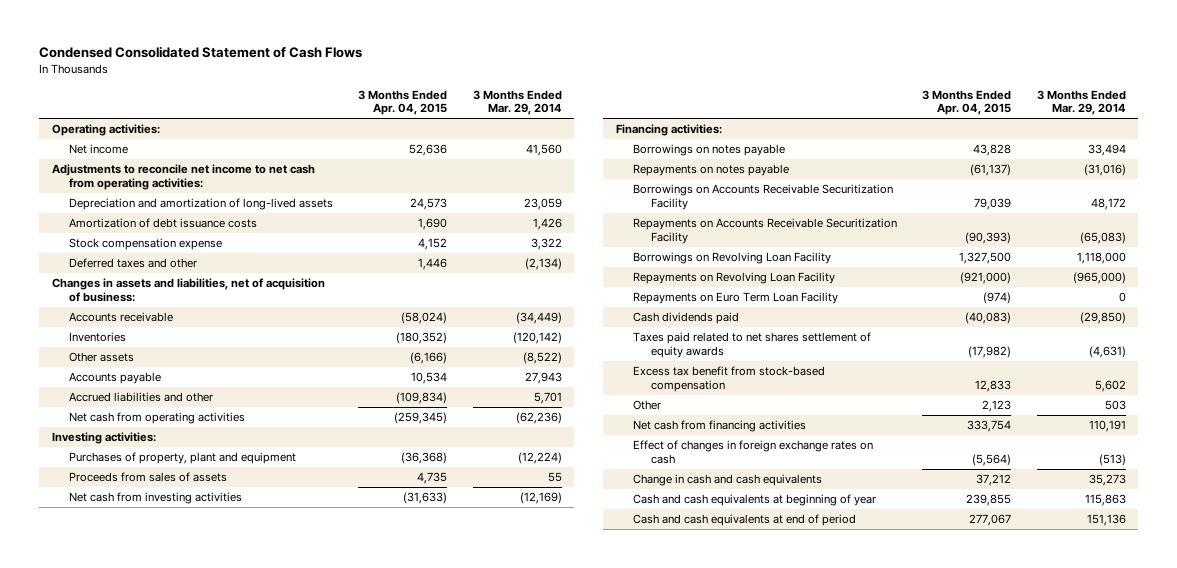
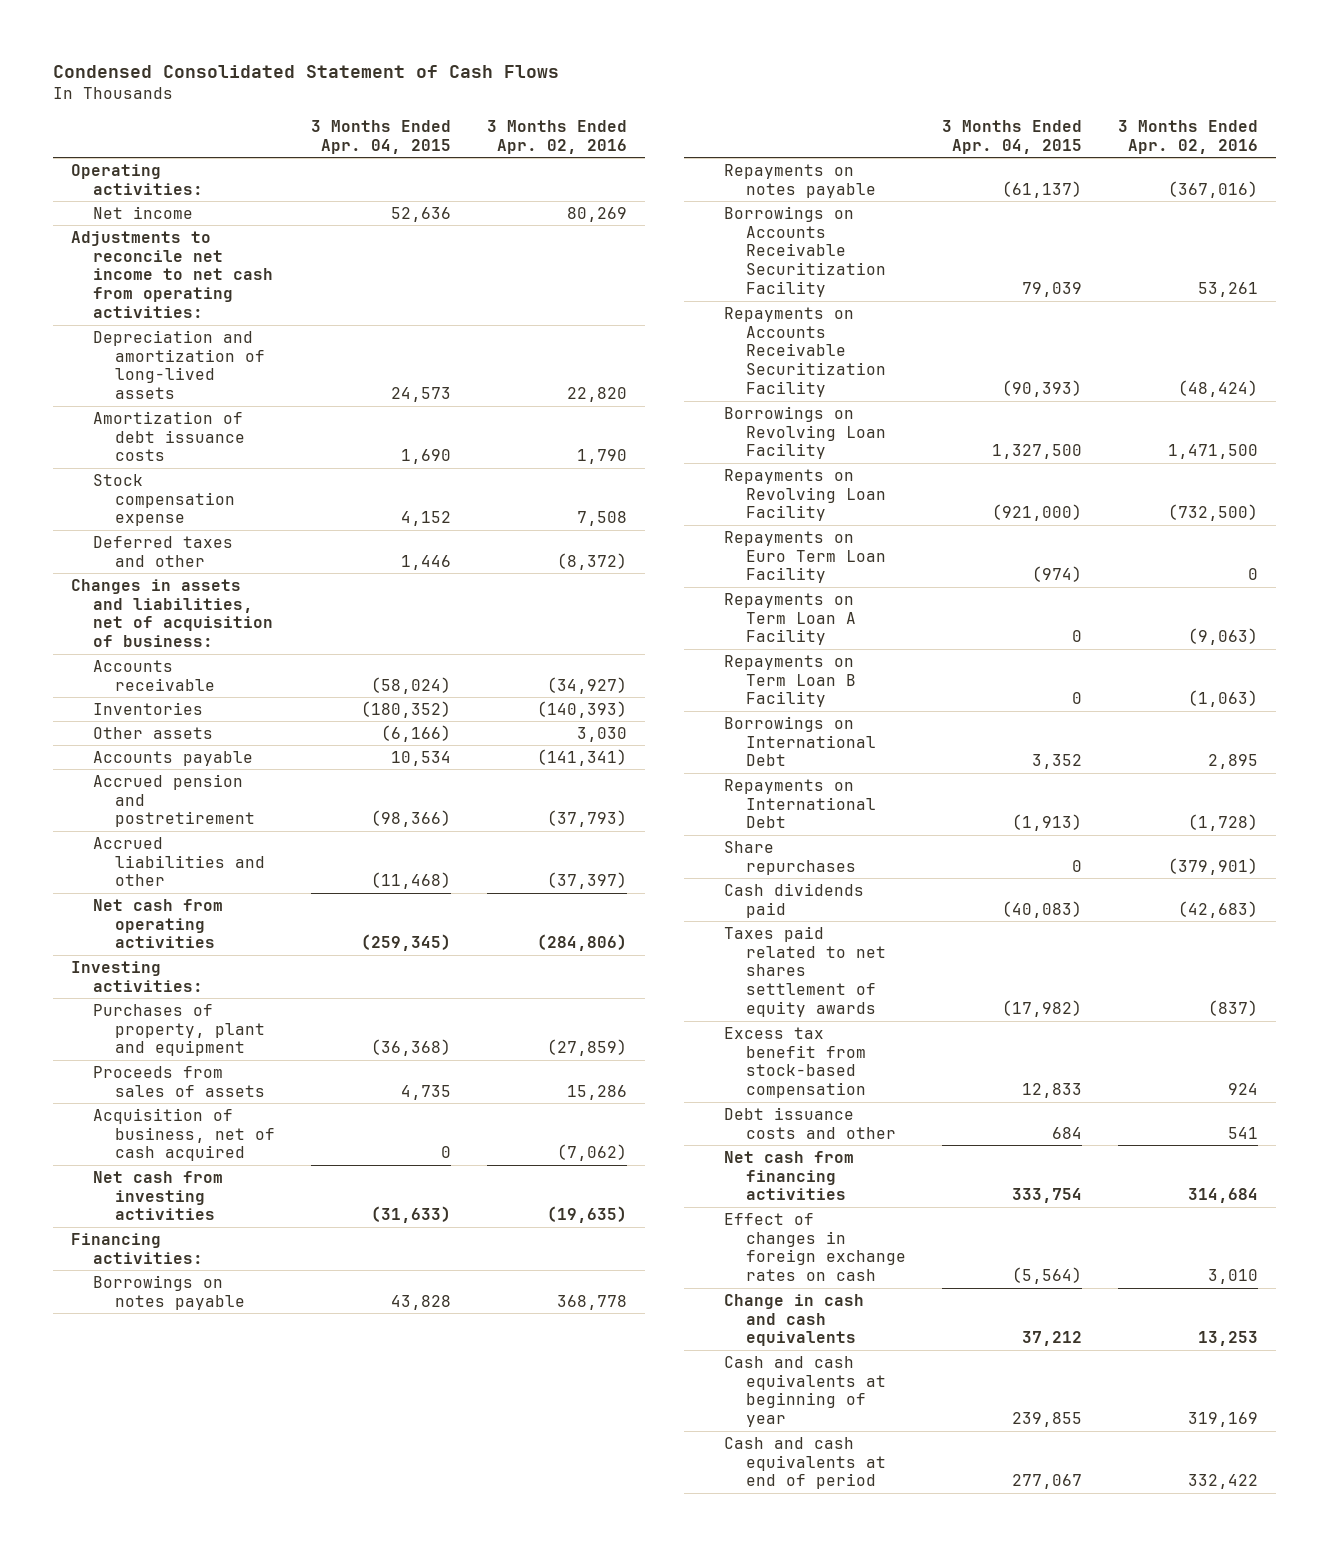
- | 3 Months Ended Apr. 04, 2015 | 3 Months Ended Mar. 29, 2014
+ | 3 Months Ended Apr. 04, 2015 | 3 Months Ended Apr. 02, 2016
- Accrued liabilities and other | (109,834) | 5,701
+ Accrued pension and postretirement | (98,366) | (37,793)
+ Accrued liabilities and other | (11,468) | (37,397)
+ Acquisition of business, net of cash acquired | 0 | (7,062)
+ Repayments on Term Loan A Facility | 0 | (9,063)
+ Repayments on Term Loan B Facility | 0 | (1,063)
+ Borrowings on International Debt | 3,352 | 2,895
+ Repayments on International Debt | (1,913) | (1,728)
+ Share repurchases | 0 | (379,901)
- Other | 2,123 | 503
+ Debt issuance costs and other | 684 | 541

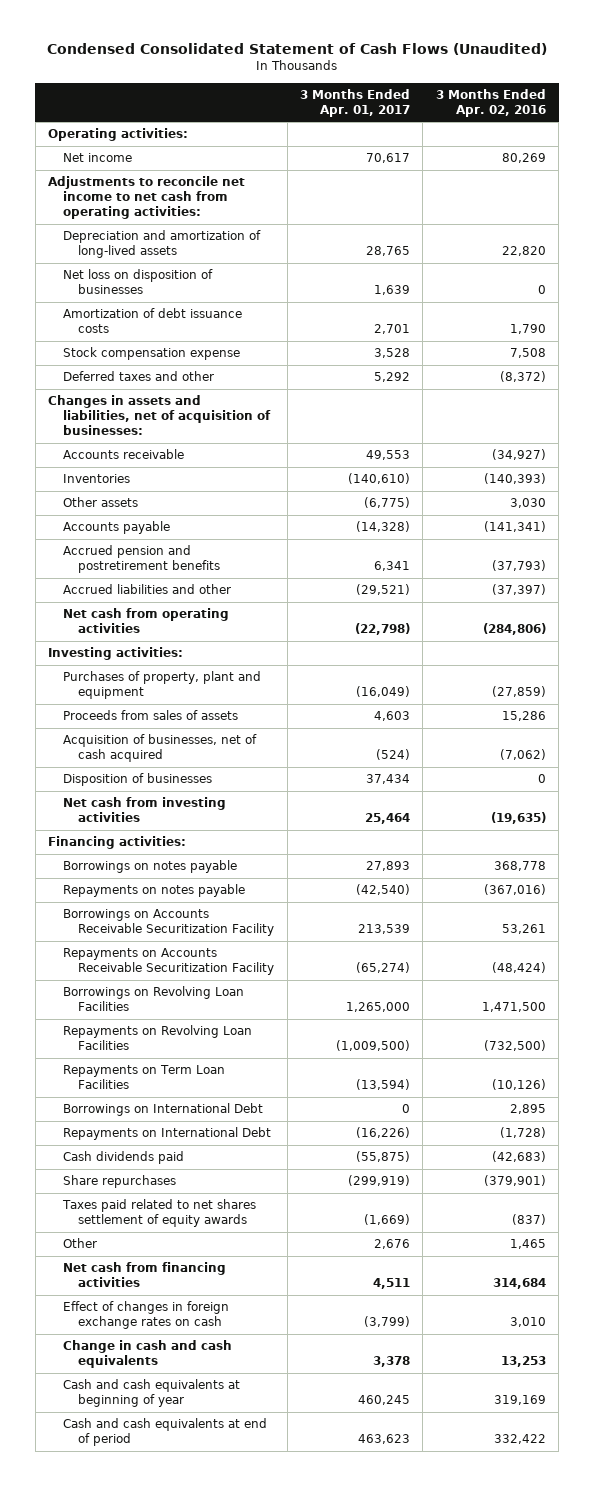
- Condensed Consolidated Statement of Cash Flows
+ Condensed Consolidated Statement of Cash Flows (Unaudited)
- | 3 Months Ended Apr. 04, 2015 | 3 Months Ended Apr. 02, 2016
+ | 3 Months Ended Apr. 01, 2017 | 3 Months Ended Apr. 02, 2016
+ Net loss on disposition of businesses | 1,639 | 0
- Changes in assets and liabilities, net of acquisition of business:
+ Changes in assets and liabilities, net of acquisition of businesses:
- Accrued pension and postretirement | (98,366) | (37,793)
+ Accrued pension and postretirement benefits | 6,341 | (37,793)
- Acquisition of business, net of cash acquired | 0 | (7,062)
+ Acquisition of businesses, net of cash acquired | (524) | (7,062)
+ Disposition of businesses | 37,434 | 0
- Borrowings on Revolving Loan Facility | 1,327,500 | 1,471,500
- Repayments on Revolving Loan Facility | (921,000) | (732,500)
- Repayments on Euro Term Loan Facility | (974) | 0
- Repayments on Term Loan A Facility | 0 | (9,063)
- Repayments on Term Loan B Facility | 0 | (1,063)
+ Borrowings on Revolving Loan Facilities | 1,265,000 | 1,471,500
+ Repayments on Revolving Loan Facilities | (1,009,500) | (732,500)
+ Repayments on Term Loan Facilities | (13,594) | (10,126)
moved down: Share repurchases | (299,919) | (379,901)
- Excess tax benefit from stock-based compensation | 12,833 | 924
- Debt issuance costs and other | 684 | 541
+ Other | 2,676 | 1,465

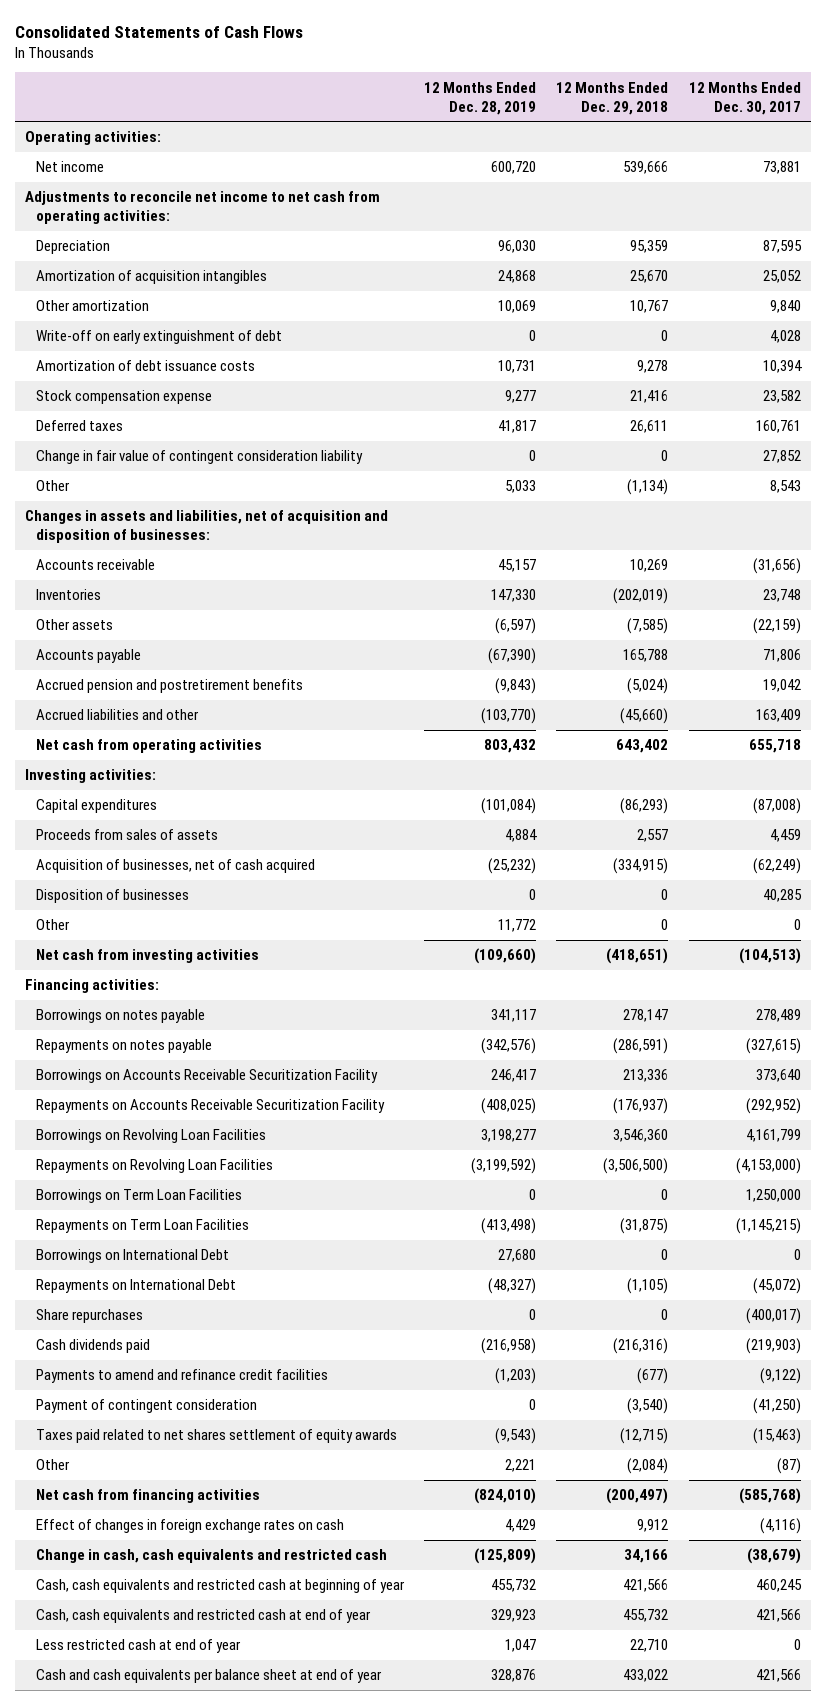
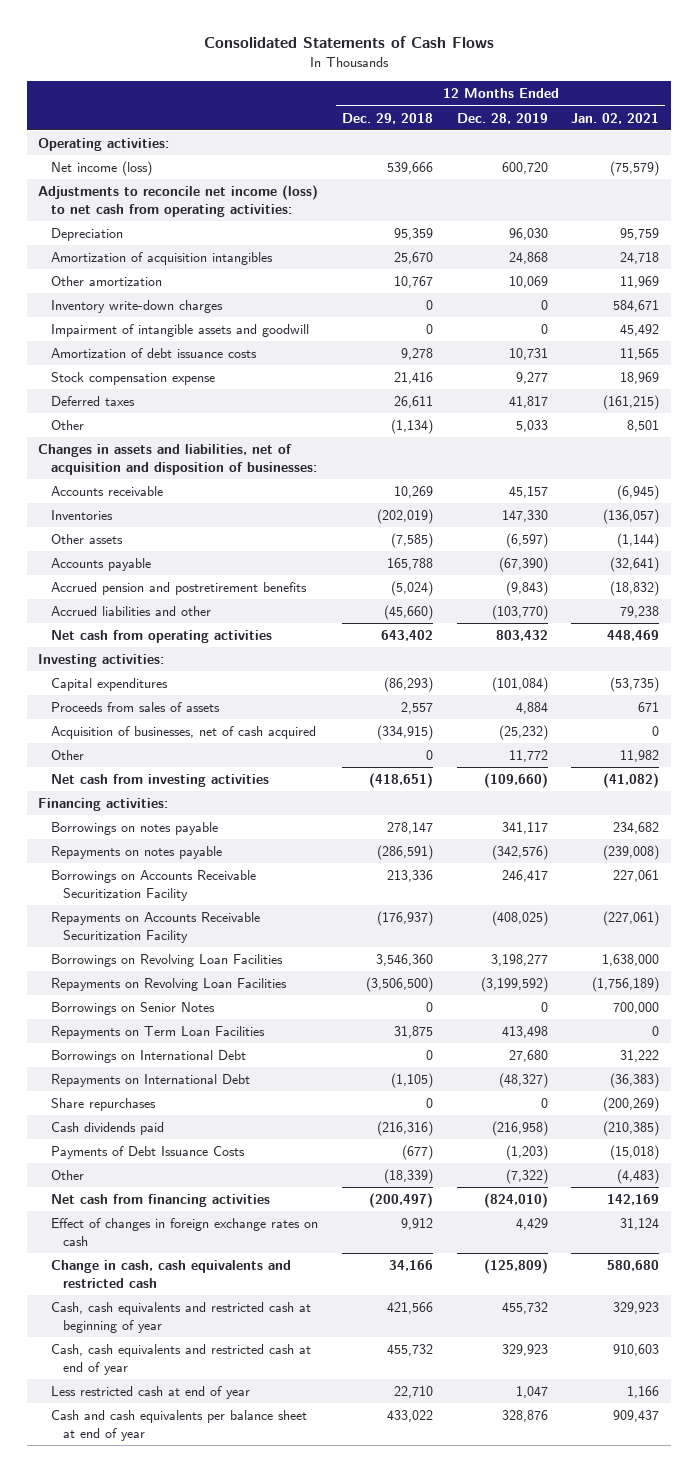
- | 12 Months Ended Dec. 28, 2019 | 12 Months Ended Dec. 29, 2018 | 12 Months Ended Dec. 30, 2017
+ | 12 Months Ended Dec. 29, 2018 | 12 Months Ended Dec. 28, 2019 | 12 Months Ended Jan. 02, 2021
- Net income | 600,720 | 539,666 | 73,881
- Adjustments to reconcile net income to net cash from operating activities:
+ Net income (loss) | 539,666 | 600,720 | (75,579)
+ Adjustments to reconcile net income (loss) to net cash from operating activities:
- Write-off on early extinguishment of debt | 0 | 0 | 4,028
+ Inventory write-down charges | 0 | 0 | 584,671
+ Impairment of intangible assets and goodwill | 0 | 0 | 45,492
- Change in fair value of contingent consideration liability | 0 | 0 | 27,852
- Disposition of businesses | 0 | 0 | 40,285
- Borrowings on Term Loan Facilities | 0 | 0 | 1,250,000
- Repayments on Term Loan Facilities | (413,498) | (31,875) | (1,145,215)
+ Borrowings on Senior Notes | 0 | 0 | 700,000
+ Repayments on Term Loan Facilities | 31,875 | 413,498 | 0
- Payments to amend and refinance credit facilities | (1,203) | (677) | (9,122)
- Payment of contingent consideration | 0 | (3,540) | (41,250)
- Taxes paid related to net shares settlement of equity awards | (9,543) | (12,715) | (15,463)
- Other | 2,221 | (2,084) | (87)
+ Payments of Debt Issuance Costs | (677) | (1,203) | (15,018)
+ Other | (18,339) | (7,322) | (4,483)

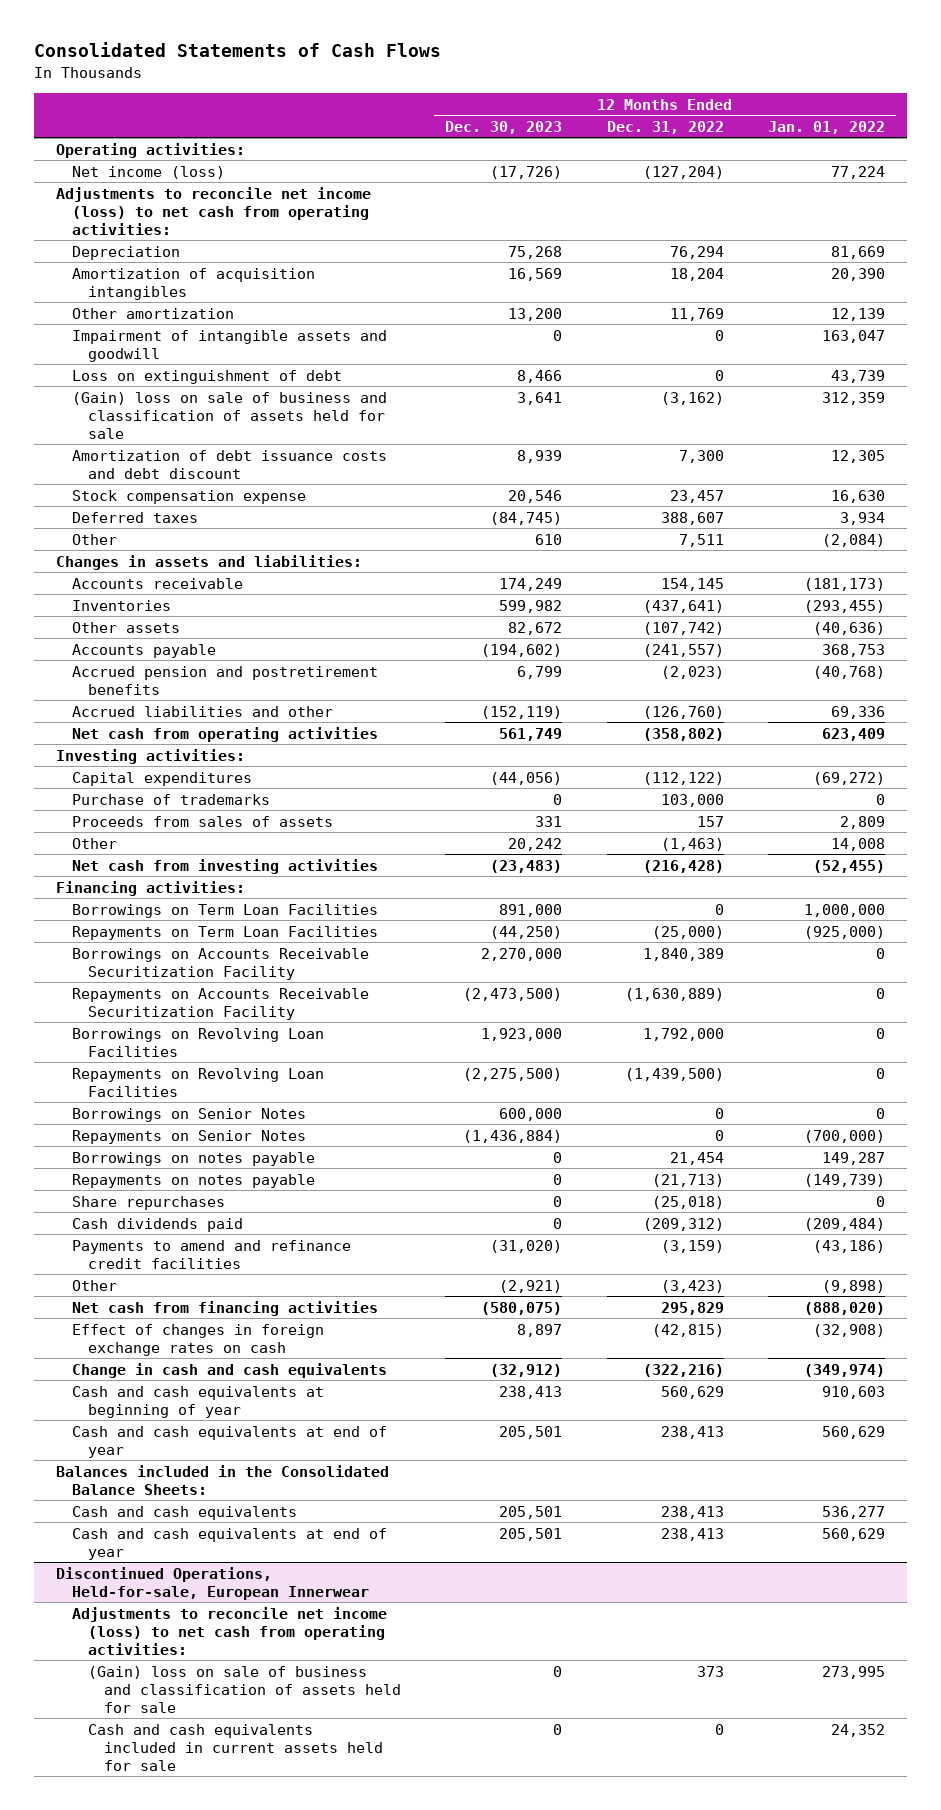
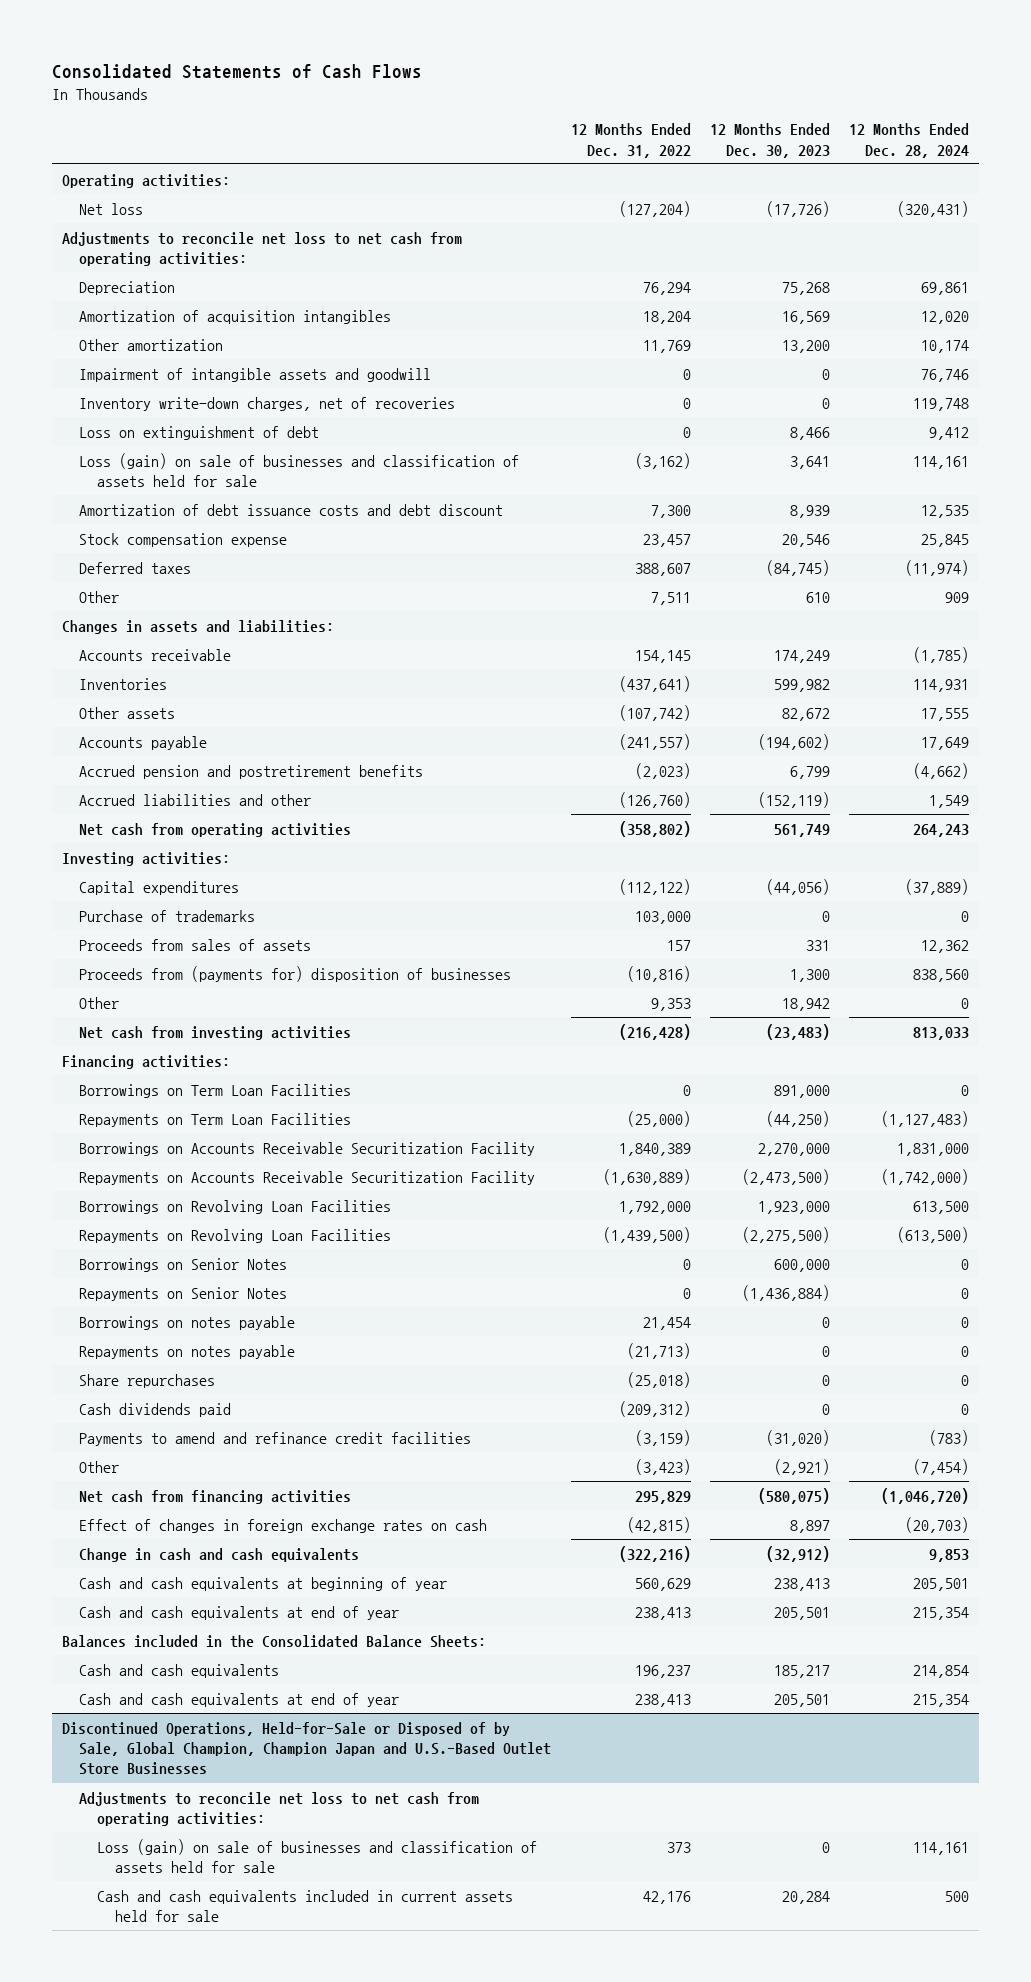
- | 12 Months Ended Dec. 30, 2023 | 12 Months Ended Dec. 31, 2022 | 12 Months Ended Jan. 01, 2022
+ | 12 Months Ended Dec. 31, 2022 | 12 Months Ended Dec. 30, 2023 | 12 Months Ended Dec. 28, 2024
- Net income (loss) | (17,726) | (127,204) | 77,224
- Adjustments to reconcile net income (loss) to net cash from operating activities:
+ Net loss | (127,204) | (17,726) | (320,431)
+ Adjustments to reconcile net loss to net cash from operating activities:
+ Inventory write-down charges, net of recoveries | 0 | 0 | 119,748
- (Gain) loss on sale of business and classification of assets held for sale | 3,641 | (3,162) | 312,359
+ Loss (gain) on sale of businesses and classification of assets held for sale | (3,162) | 3,641 | 114,161
- Other | 20,242 | (1,463) | 14,008
+ Proceeds from (payments for) disposition of businesses | (10,816) | 1,300 | 838,560
+ Other | 9,353 | 18,942 | 0
- Cash and cash equivalents | 205,501 | 238,413 | 536,277
+ Cash and cash equivalents | 196,237 | 185,217 | 214,854
- Discontinued Operations, Held-for-sale, European Innerwear
- Adjustments to reconcile net income (loss) to net cash from operating activities:
- (Gain) loss on sale of business and classification of assets held for sale | 0 | 373 | 273,995
- Cash and cash equivalents included in current assets held for sale | 0 | 0 | 24,352
+ Discontinued Operations, Held-for-Sale or Disposed of by Sale, Global Champion, Champion Japan and U.S.-Based Outlet Store Businesses
+ Adjustments to reconcile net loss to net cash from operating activities:
+ Loss (gain) on sale of businesses and classification of assets held for sale | 373 | 0 | 114,161
+ Cash and cash equivalents included in current assets held for sale | 42,176 | 20,284 | 500

